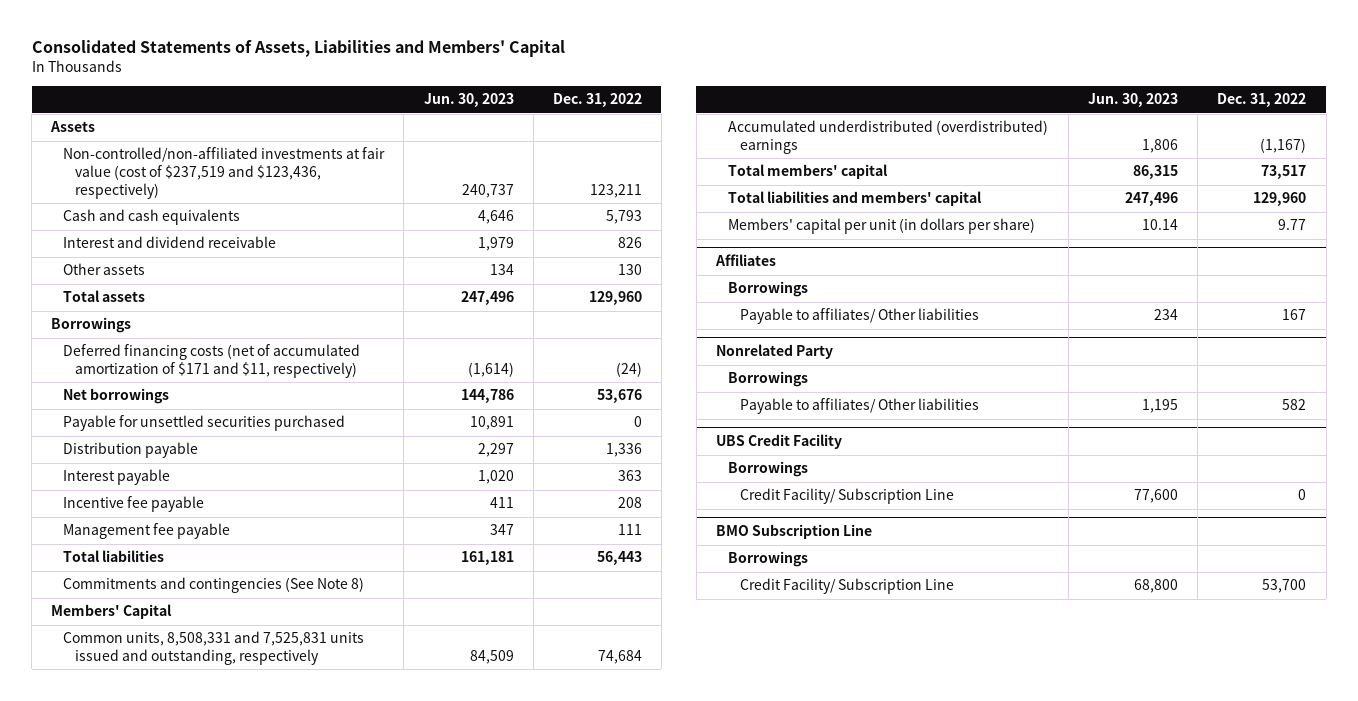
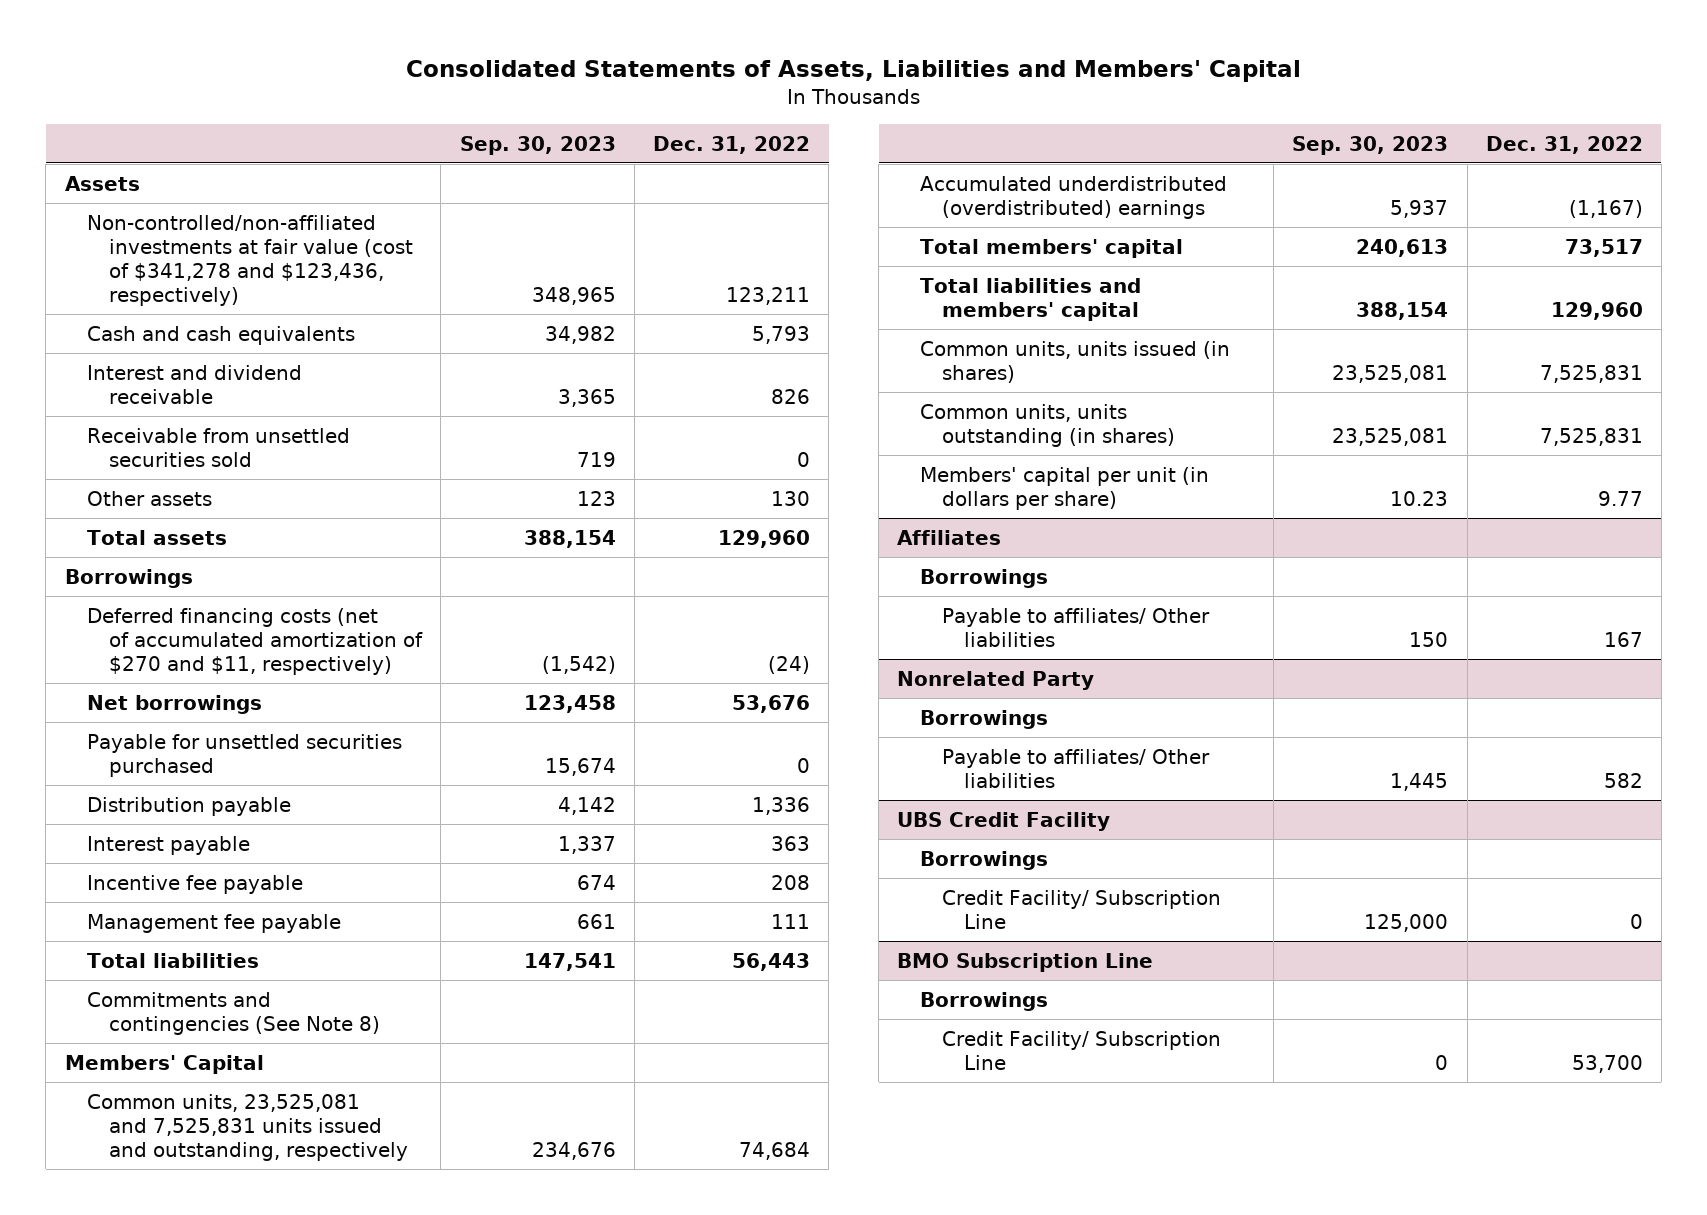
- | Jun. 30, 2023 | Dec. 31, 2022
+ | Sep. 30, 2023 | Dec. 31, 2022
- Non-controlled/non-affiliated investments at fair value (cost of $237,519 and $123,436, respectively) | 240,737 | 123,211
+ Non-controlled/non-affiliated investments at fair value (cost of $341,278 and $123,436, respectively) | 348,965 | 123,211
+ Receivable from unsettled securities sold | 719 | 0
- Deferred financing costs (net of accumulated amortization of $171 and $11, respectively) | (1,614) | (24)
+ Deferred financing costs (net of accumulated amortization of $270 and $11, respectively) | (1,542) | (24)
- Common units, 8,508,331 and 7,525,831 units issued and outstanding, respectively | 84,509 | 74,684
+ Common units, 23,525,081 and 7,525,831 units issued and outstanding, respectively | 234,676 | 74,684
+ Common units, units issued (in shares) | 23,525,081 | 7,525,831
+ Common units, units outstanding (in shares) | 23,525,081 | 7,525,831

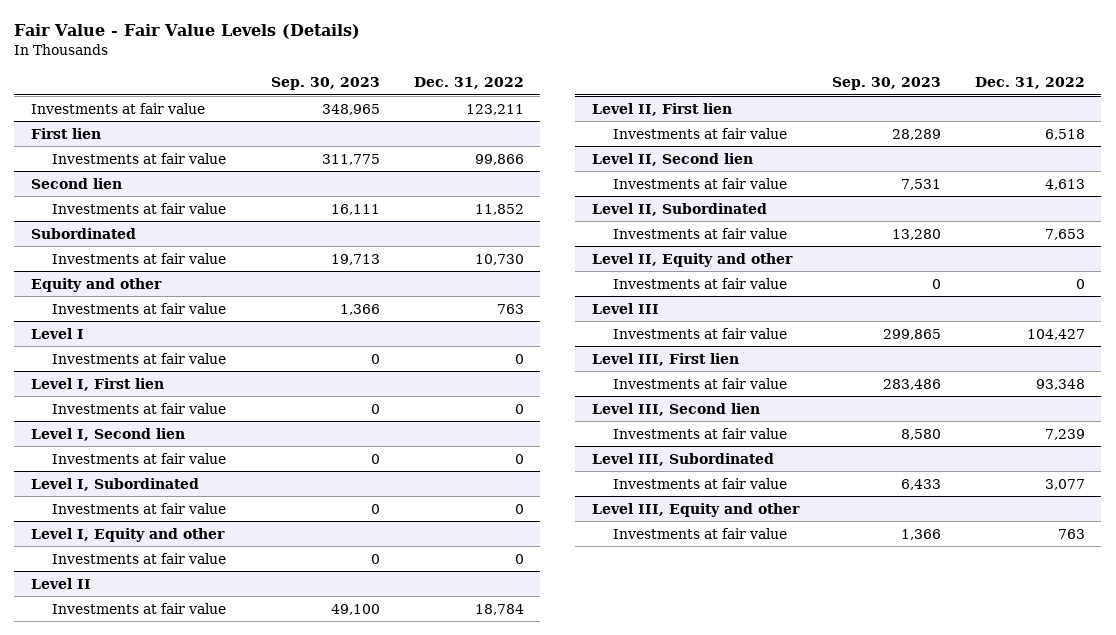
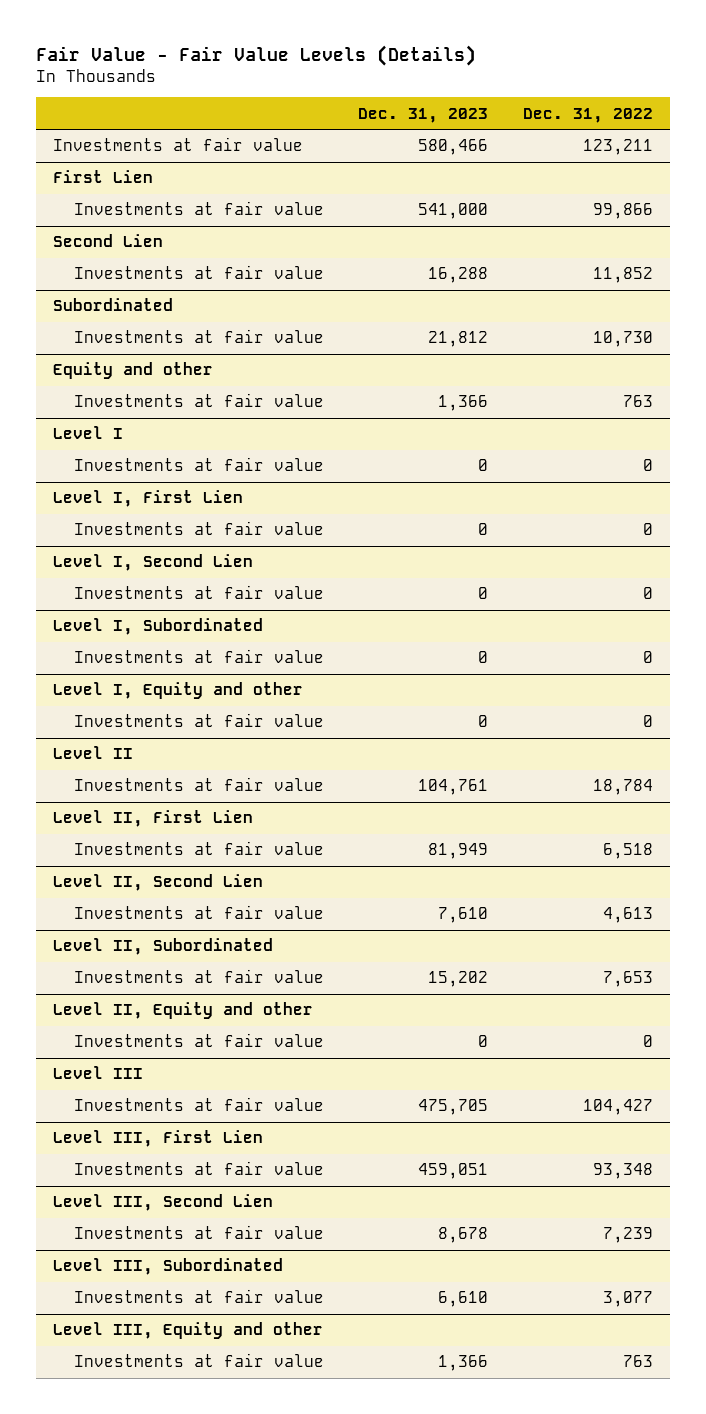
- | Sep. 30, 2023 | Dec. 31, 2022
+ | Dec. 31, 2023 | Dec. 31, 2022
- First lien
+ First Lien
- Second lien
+ Second Lien
- Level I, First lien
+ Level I, First Lien
- Level I, Second lien
+ Level I, Second Lien
- Level II, First lien
+ Level II, First Lien
- Level II, Second lien
+ Level II, Second Lien
- Level III, First lien
+ Level III, First Lien
- Level III, Second lien
+ Level III, Second Lien

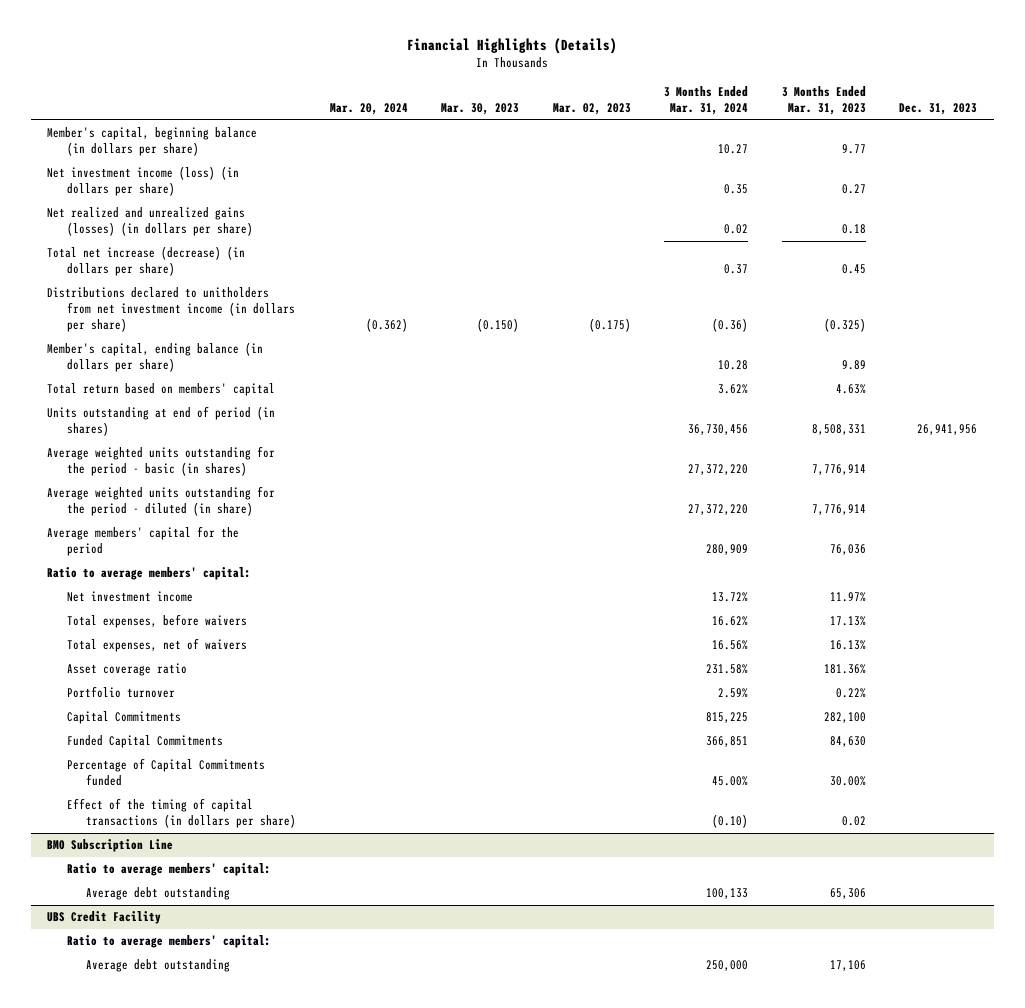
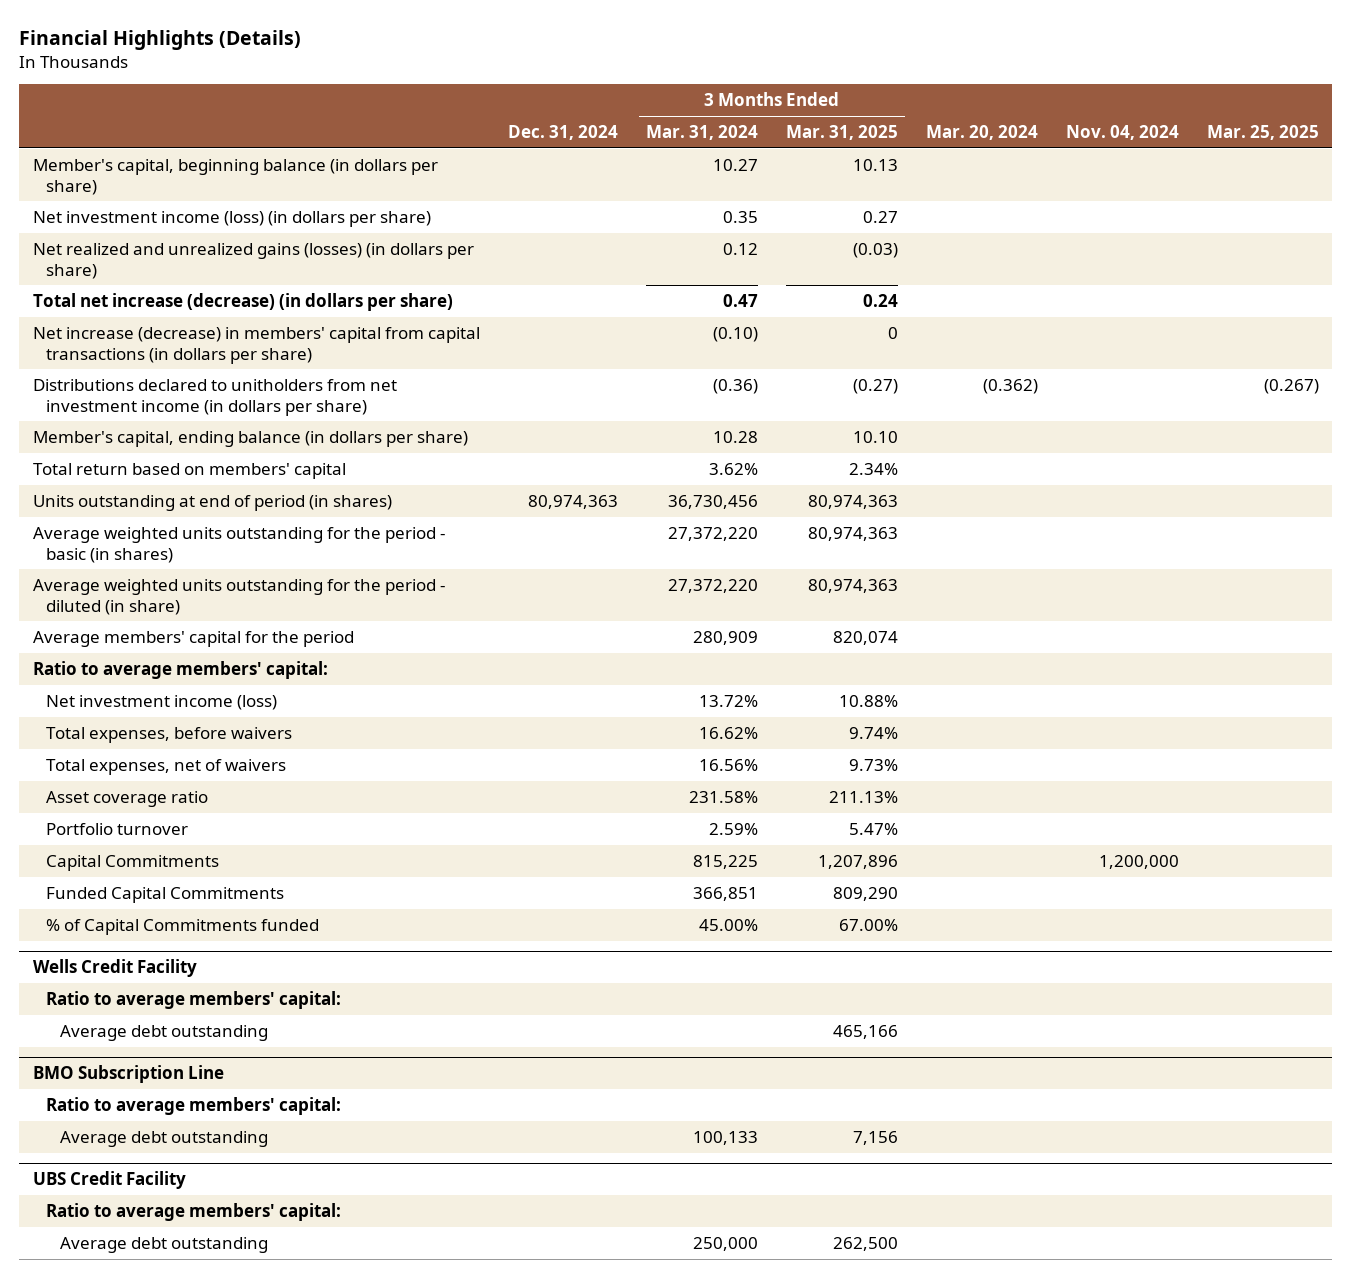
- | Mar. 20, 2024 | Mar. 30, 2023 | Mar. 02, 2023 | 3 Months Ended Mar. 31, 2024 | 3 Months Ended Mar. 31, 2023 | Dec. 31, 2023
+ | Dec. 31, 2024 | 3 Months Ended Mar. 31, 2024 | 3 Months Ended Mar. 31, 2025 | Mar. 20, 2024 | Nov. 04, 2024 | Mar. 25, 2025
- Net realized and unrealized gains (losses) (in dollars per share) | | | | 0.02 | 0.18 |
- Total net increase (decrease) (in dollars per share) | | | | 0.37 | 0.45 |
+ Net realized and unrealized gains (losses) (in dollars per share) | | 0.12 | (0.03) | | |
+ Total net increase (decrease) (in dollars per share) | | 0.47 | 0.24 | | |
+ Net increase (decrease) in members' capital from capital transactions (in dollars per share) | | (0.10) | 0 | | |
- Net investment income | | | | 13.72% | 11.97% |
+ Net investment income (loss) | | 13.72% | 10.88% | | |
- Percentage of Capital Commitments funded | | | | 45.00% | 30.00% |
- Effect of the timing of capital transactions (in dollars per share) | | | | (0.10) | 0.02 |
+ % of Capital Commitments funded | | 45.00% | 67.00% | | |
+ Wells Credit Facility
+ Ratio to average members' capital:
+ Average debt outstanding | | | 465,166 | | |

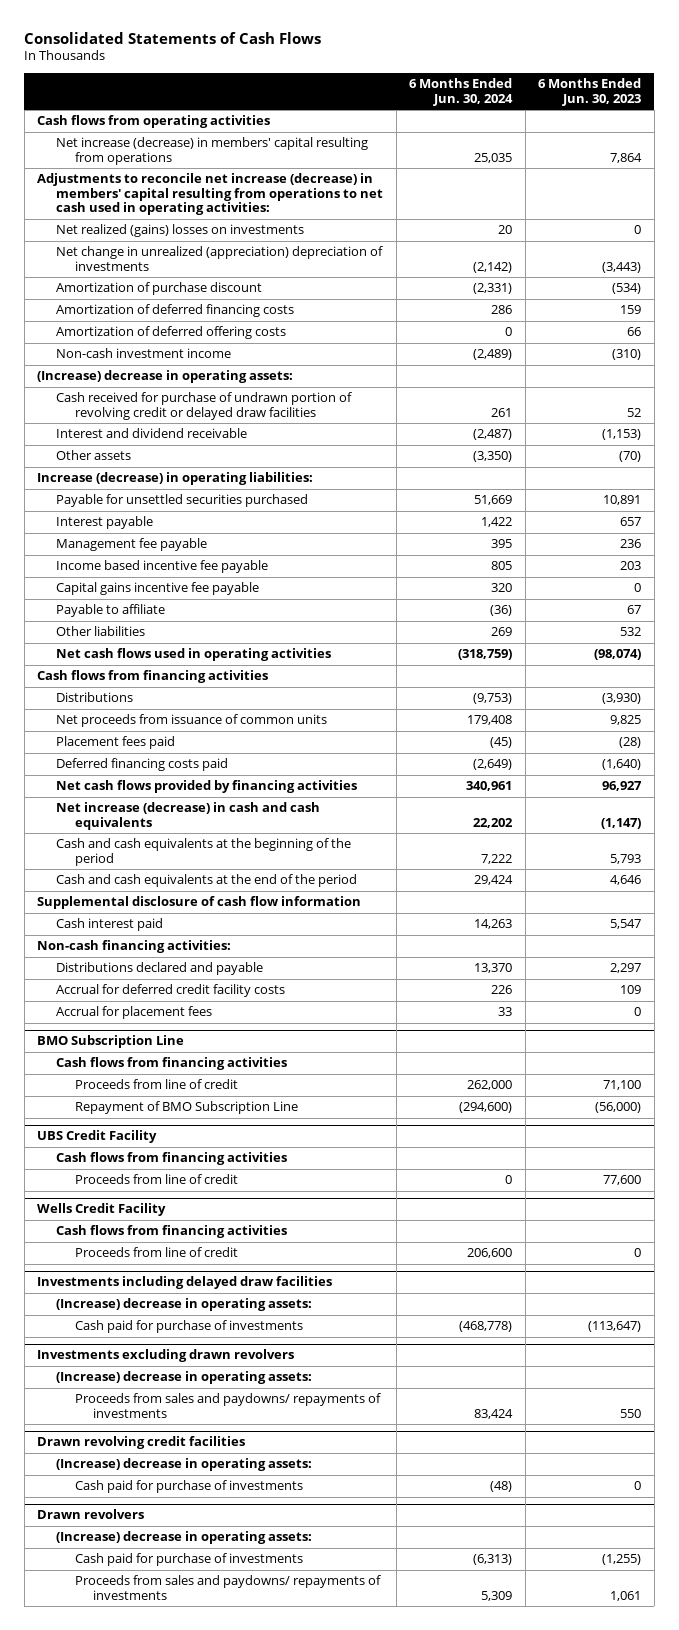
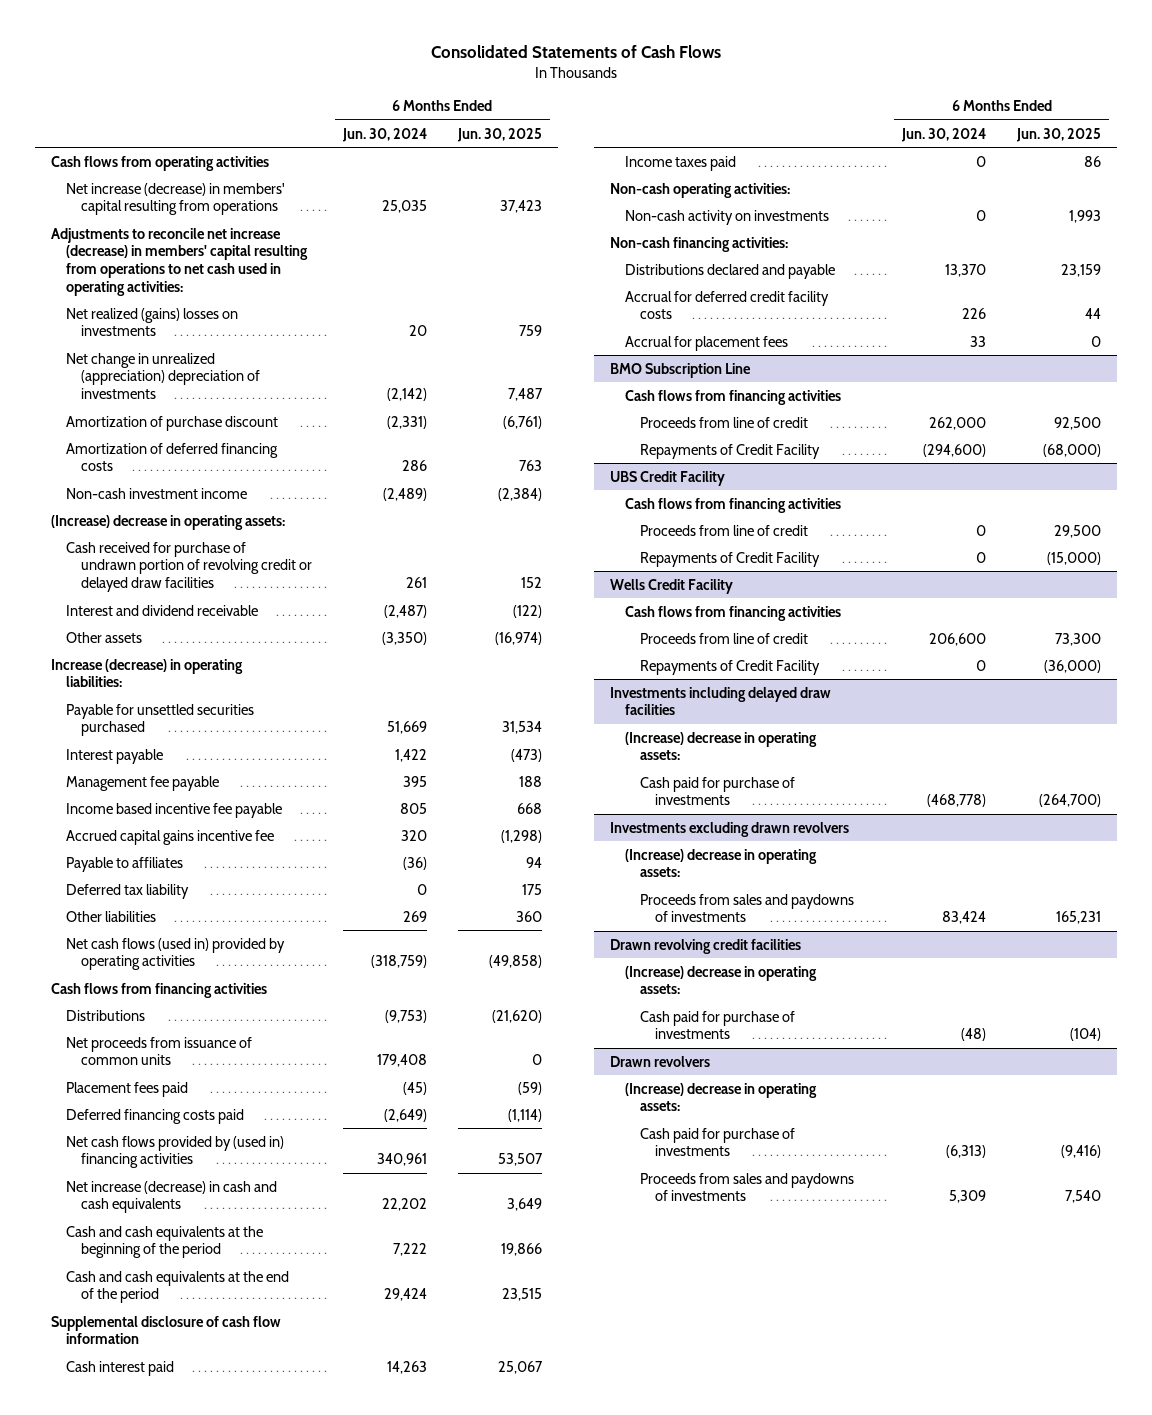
- | 6 Months Ended Jun. 30, 2024 | 6 Months Ended Jun. 30, 2023
+ | 6 Months Ended Jun. 30, 2024 | 6 Months Ended Jun. 30, 2025
- Amortization of deferred offering costs | 0 | 66
- Capital gains incentive fee payable | 320 | 0
- Payable to affiliate | (36) | 67
+ Accrued capital gains incentive fee | 320 | (1,298)
+ Payable to affiliates | (36) | 94
+ Deferred tax liability | 0 | 175
- Net cash flows used in operating activities | (318,759) | (98,074)
+ Net cash flows (used in) provided by operating activities | (318,759) | (49,858)
- Net cash flows provided by financing activities | 340,961 | 96,927
+ Net cash flows provided by (used in) financing activities | 340,961 | 53,507
+ Income taxes paid | 0 | 86
+ Non-cash operating activities:
+ Non-cash activity on investments | 0 | 1,993
@ BMO Subscription Line
- Repayment of BMO Subscription Line | (294,600) | (56,000)
+ Repayments of Credit Facility | (294,600) | (68,000)
@ UBS Credit Facility
+ Repayments of Credit Facility | 0 | (15,000)
@ Wells Credit Facility
+ Repayments of Credit Facility | 0 | (36,000)
@ Investments excluding drawn revolvers
- Proceeds from sales and paydowns/ repayments of investments | 83,424 | 550
+ Proceeds from sales and paydowns of investments | 83,424 | 165,231
@ Drawn revolvers
- Proceeds from sales and paydowns/ repayments of investments | 5,309 | 1,061
+ Proceeds from sales and paydowns of investments | 5,309 | 7,540

